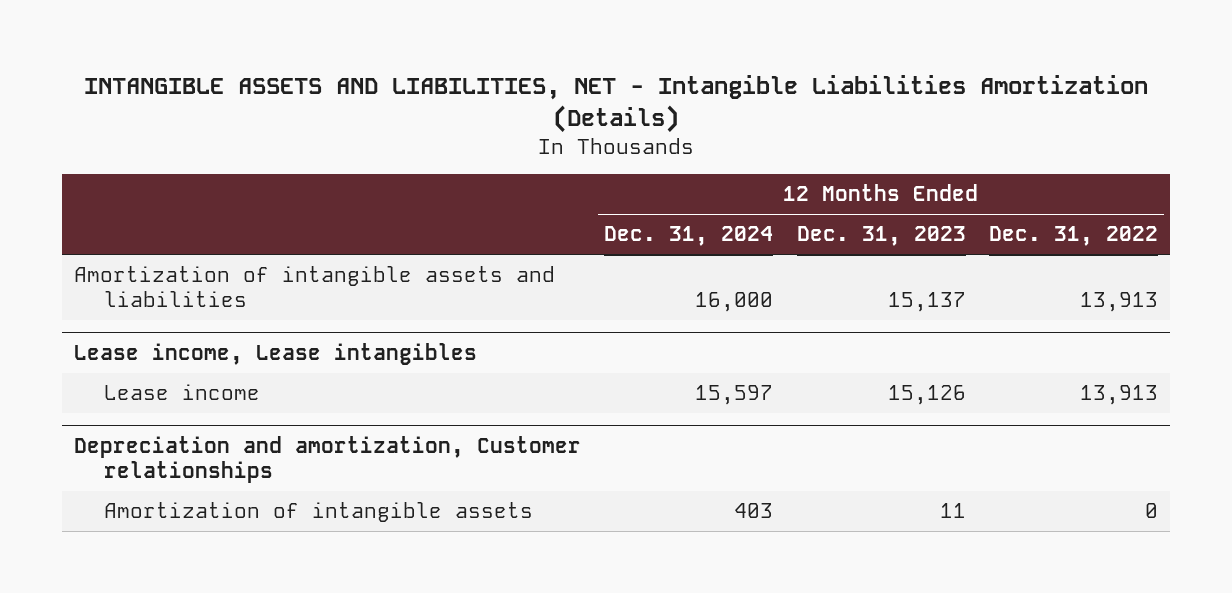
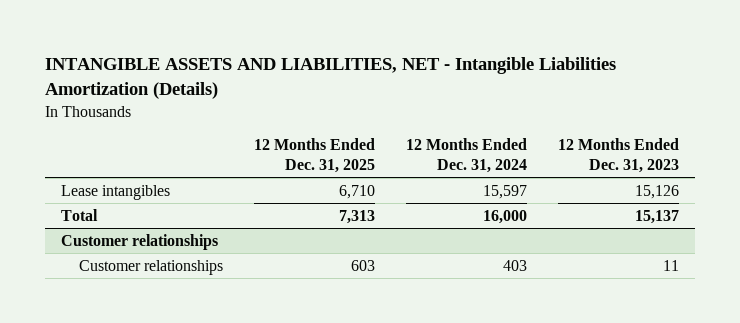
- | 12 Months Ended Dec. 31, 2024 | 12 Months Ended Dec. 31, 2023 | 12 Months Ended Dec. 31, 2022
+ | 12 Months Ended Dec. 31, 2025 | 12 Months Ended Dec. 31, 2024 | 12 Months Ended Dec. 31, 2023
- Amortization of intangible assets and liabilities | 16,000 | 15,137 | 13,913
- Lease income, Lease intangibles
- Lease income | 15,597 | 15,126 | 13,913
- Depreciation and amortization, Customer relationships
- Amortization of intangible assets | 403 | 11 | 0
+ Lease intangibles | 6,710 | 15,597 | 15,126
+ Total | 7,313 | 16,000 | 15,137
+ Customer relationships
+ Customer relationships | 603 | 403 | 11

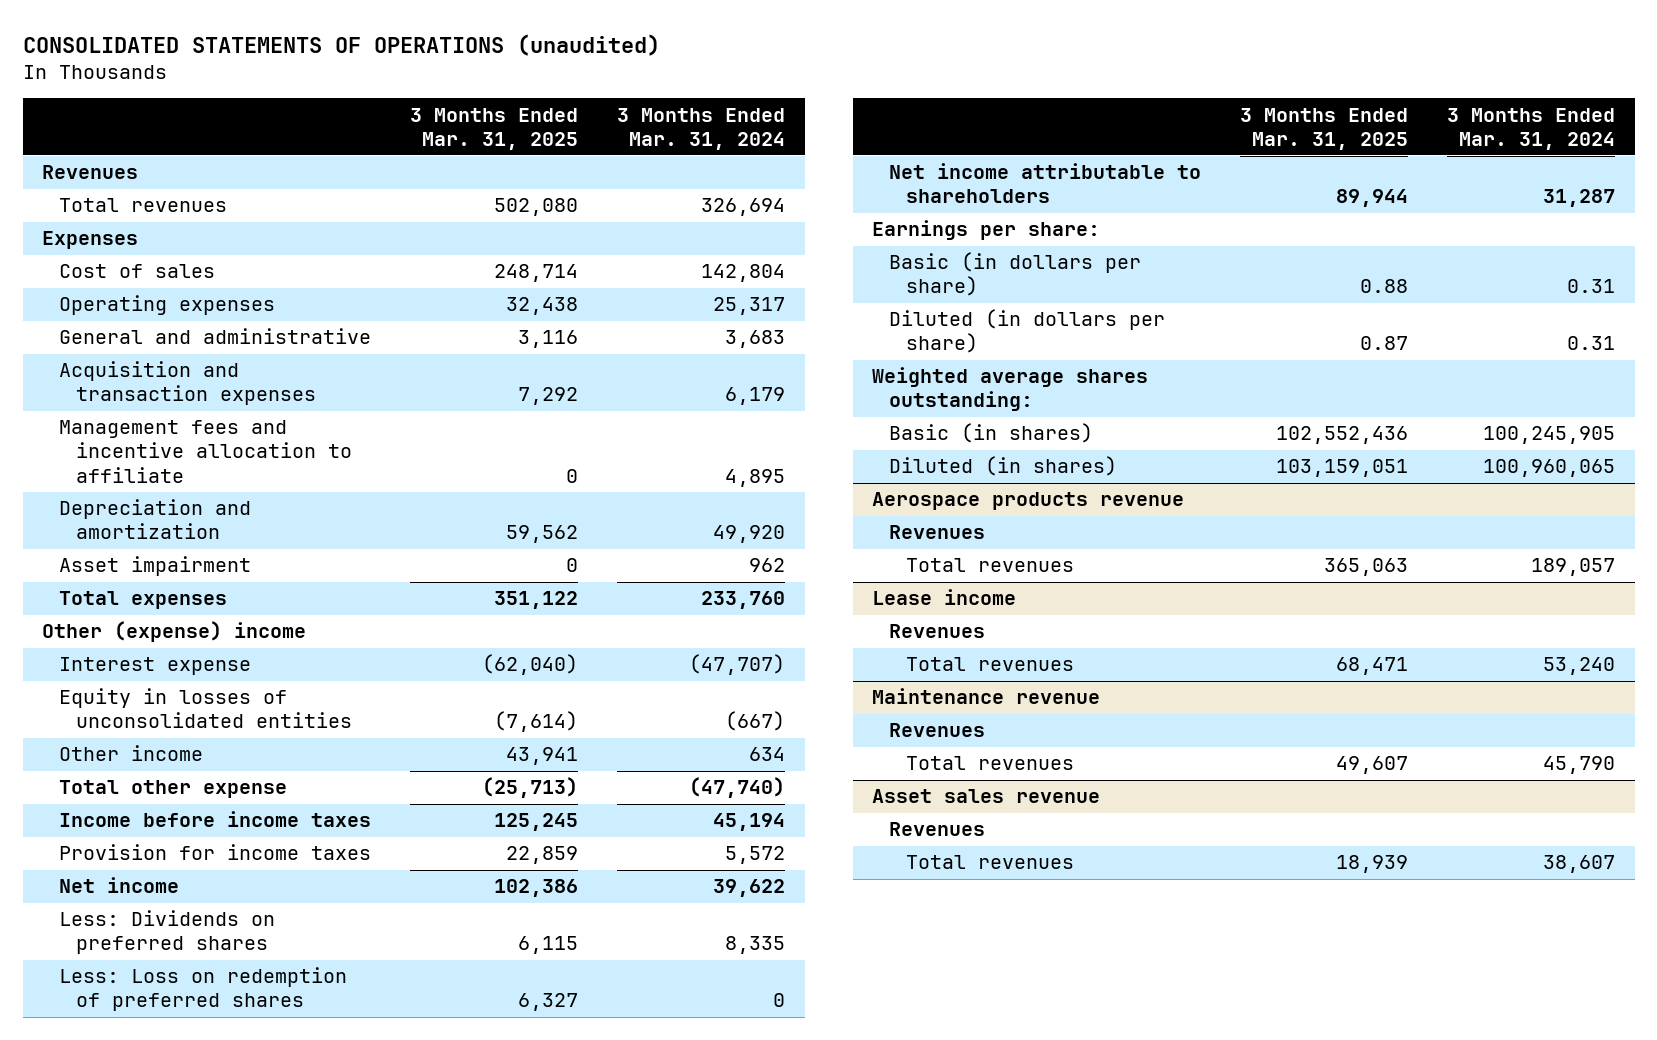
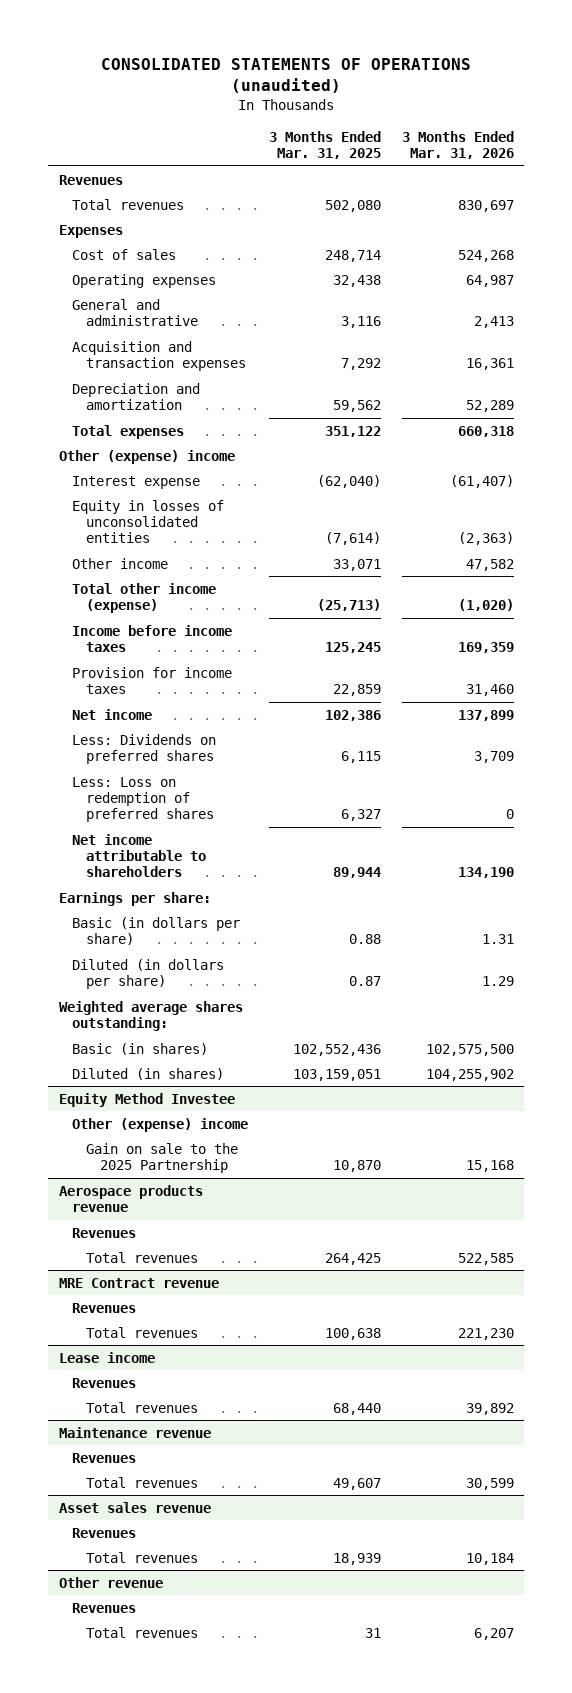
- | 3 Months Ended Mar. 31, 2025 | 3 Months Ended Mar. 31, 2024
+ | 3 Months Ended Mar. 31, 2025 | 3 Months Ended Mar. 31, 2026
- Management fees and incentive allocation to affiliate | 0 | 4,895
- Asset impairment | 0 | 962
- Other income | 43,941 | 634
- Total other expense | (25,713) | (47,740)
+ Other income | 33,071 | 47,582
+ Total other income (expense) | (25,713) | (1,020)
+ Equity Method Investee
+ Other (expense) income
+ Gain on sale to the 2025 Partnership | 10,870 | 15,168
@ Aerospace products revenue
- Total revenues | 365,063 | 189,057
+ Total revenues | 264,425 | 522,585
+ MRE Contract revenue
+ Revenues
+ Total revenues | 100,638 | 221,230
@ Lease income
- Total revenues | 68,471 | 53,240
+ Total revenues | 68,440 | 39,892
+ Other revenue
+ Revenues
+ Total revenues | 31 | 6,207

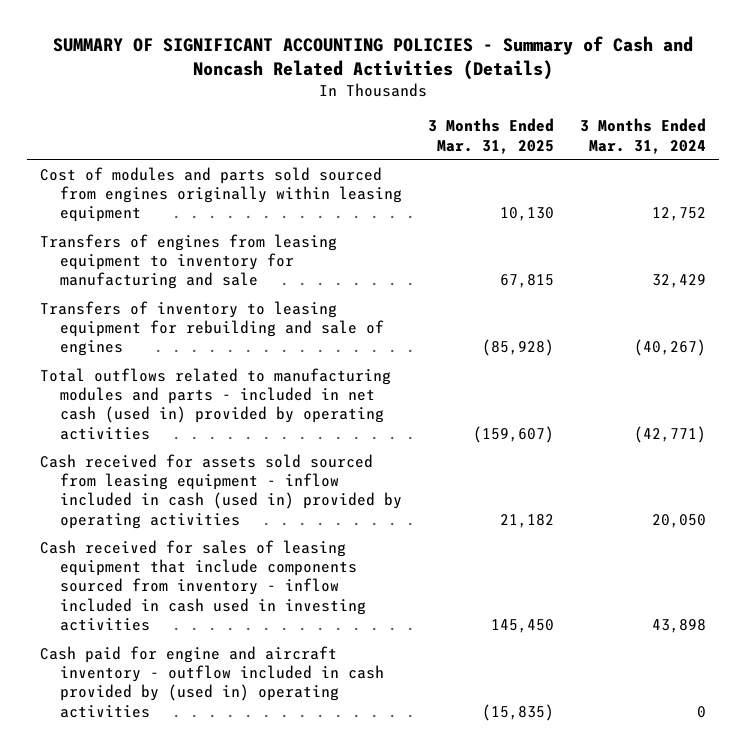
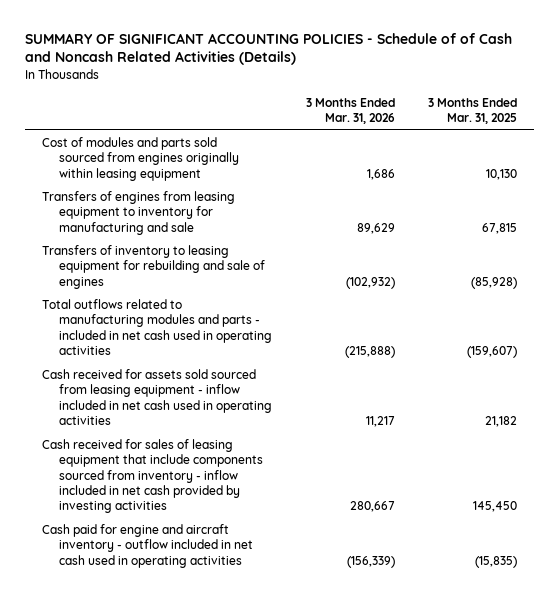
- SUMMARY OF SIGNIFICANT ACCOUNTING POLICIES - Summary of Cash and Noncash Related Activities (Details)
+ SUMMARY OF SIGNIFICANT ACCOUNTING POLICIES - Schedule of of Cash and Noncash Related Activities (Details)
- | 3 Months Ended Mar. 31, 2025 | 3 Months Ended Mar. 31, 2024
+ | 3 Months Ended Mar. 31, 2026 | 3 Months Ended Mar. 31, 2025
- Total outflows related to manufacturing modules and parts - included in net cash (used in) provided by operating activities | (159,607) | (42,771)
- Cash received for assets sold sourced from leasing equipment - inflow included in cash (used in) provided by operating activities | 21,182 | 20,050
- Cash received for sales of leasing equipment that include components sourced from inventory - inflow included in cash used in investing activities | 145,450 | 43,898
- Cash paid for engine and aircraft inventory - outflow included in cash provided by (used in) operating activities | (15,835) | 0
+ Total outflows related to manufacturing modules and parts - included in net cash used in operating activities | (215,888) | (159,607)
+ Cash received for assets sold sourced from leasing equipment - inflow included in net cash used in operating activities | 11,217 | 21,182
+ Cash received for sales of leasing equipment that include components sourced from inventory - inflow included in net cash provided by investing activities | 280,667 | 145,450
+ Cash paid for engine and aircraft inventory - outflow included in net cash used in operating activities | (156,339) | (15,835)

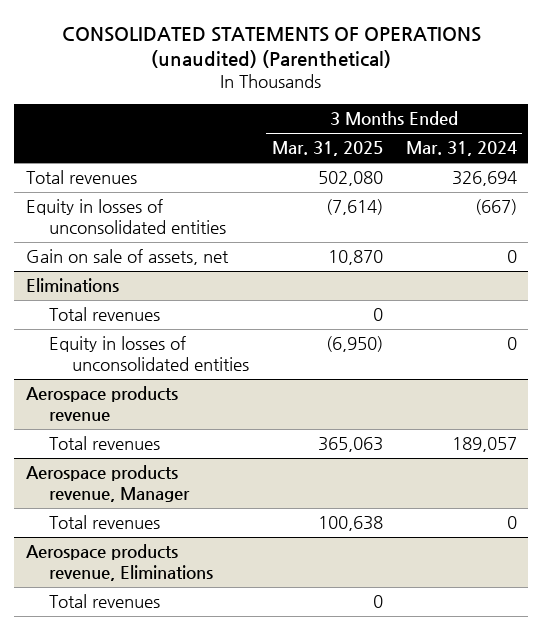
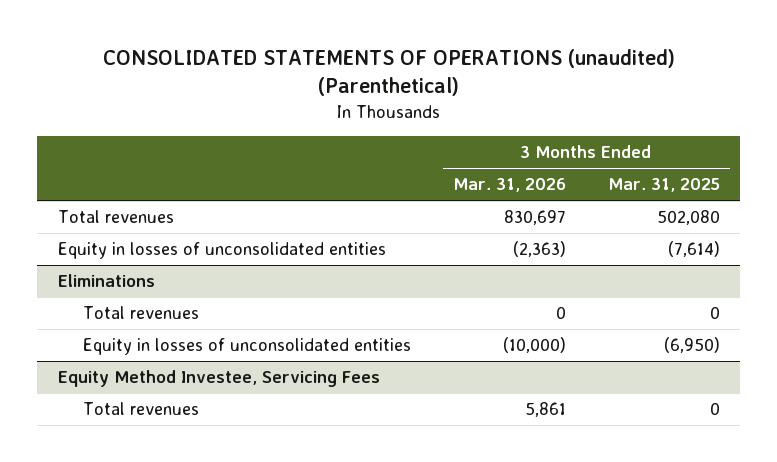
- | 3 Months Ended Mar. 31, 2025 | 3 Months Ended Mar. 31, 2024
+ | 3 Months Ended Mar. 31, 2026 | 3 Months Ended Mar. 31, 2025
- Gain on sale of assets, net | 10,870 | 0
- Aerospace products revenue
- Total revenues | 365,063 | 189,057
- Aerospace products revenue, Manager
- Total revenues | 100,638 | 0
- Aerospace products revenue, Eliminations
+ Equity Method Investee, Servicing Fees

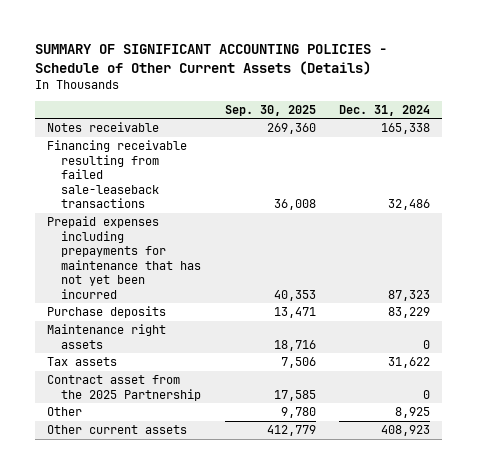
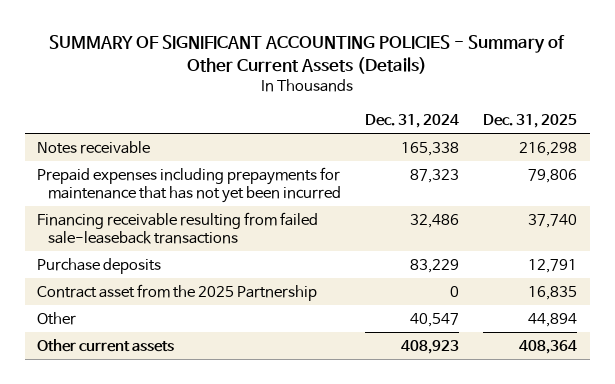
- SUMMARY OF SIGNIFICANT ACCOUNTING POLICIES - Schedule of Other Current Assets (Details)
+ SUMMARY OF SIGNIFICANT ACCOUNTING POLICIES - Summary of Other Current Assets (Details)
- | Sep. 30, 2025 | Dec. 31, 2024
+ | Dec. 31, 2024 | Dec. 31, 2025
moved down: Financing receivable resulting from failed sale-leaseback transactions | 32,486 | 37,740
- Maintenance right assets | 18,716 | 0
- Tax assets | 7,506 | 31,622
- Other | 9,780 | 8,925
+ Other | 40,547 | 44,894

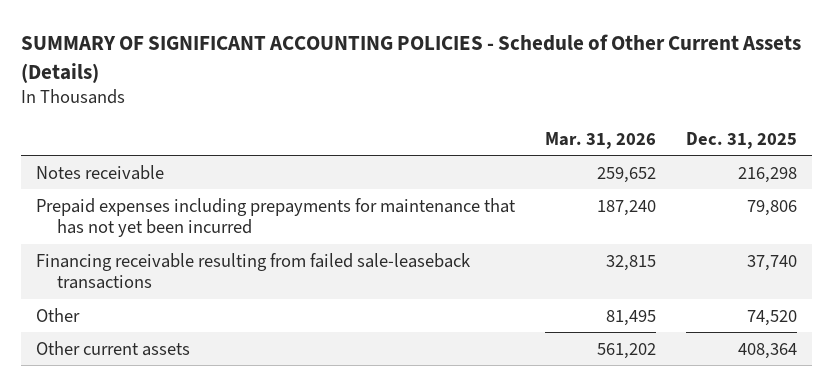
- SUMMARY OF SIGNIFICANT ACCOUNTING POLICIES - Summary of Other Current Assets (Details)
+ SUMMARY OF SIGNIFICANT ACCOUNTING POLICIES - Schedule of Other Current Assets (Details)
- | Dec. 31, 2024 | Dec. 31, 2025
+ | Mar. 31, 2026 | Dec. 31, 2025
- Purchase deposits | 83,229 | 12,791
- Contract asset from the 2025 Partnership | 0 | 16,835
- Other | 40,547 | 44,894
+ Other | 81,495 | 74,520

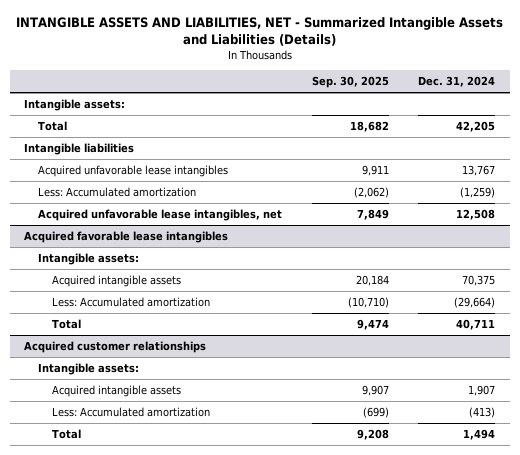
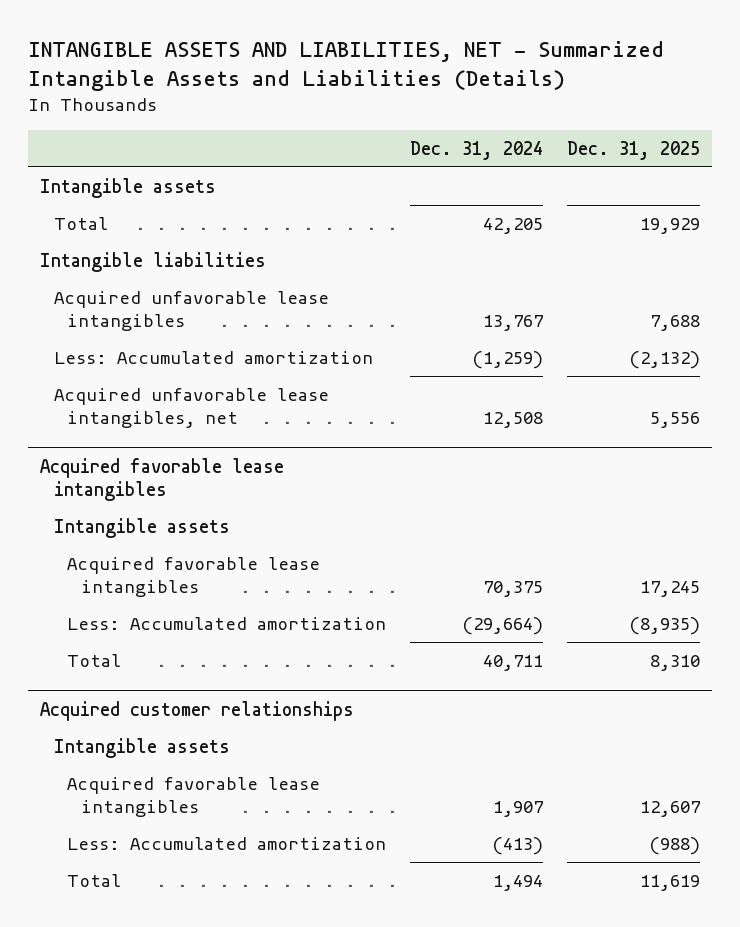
- | Sep. 30, 2025 | Dec. 31, 2024
+ | Dec. 31, 2024 | Dec. 31, 2025
- Intangible assets:
+ Intangible assets
@ Acquired favorable lease intangibles
- Intangible assets:
- Acquired intangible assets | 20,184 | 70,375
+ Intangible assets
+ Acquired favorable lease intangibles | 70,375 | 17,245
@ Acquired customer relationships
- Intangible assets:
- Acquired intangible assets | 9,907 | 1,907
+ Intangible assets
+ Acquired favorable lease intangibles | 1,907 | 12,607

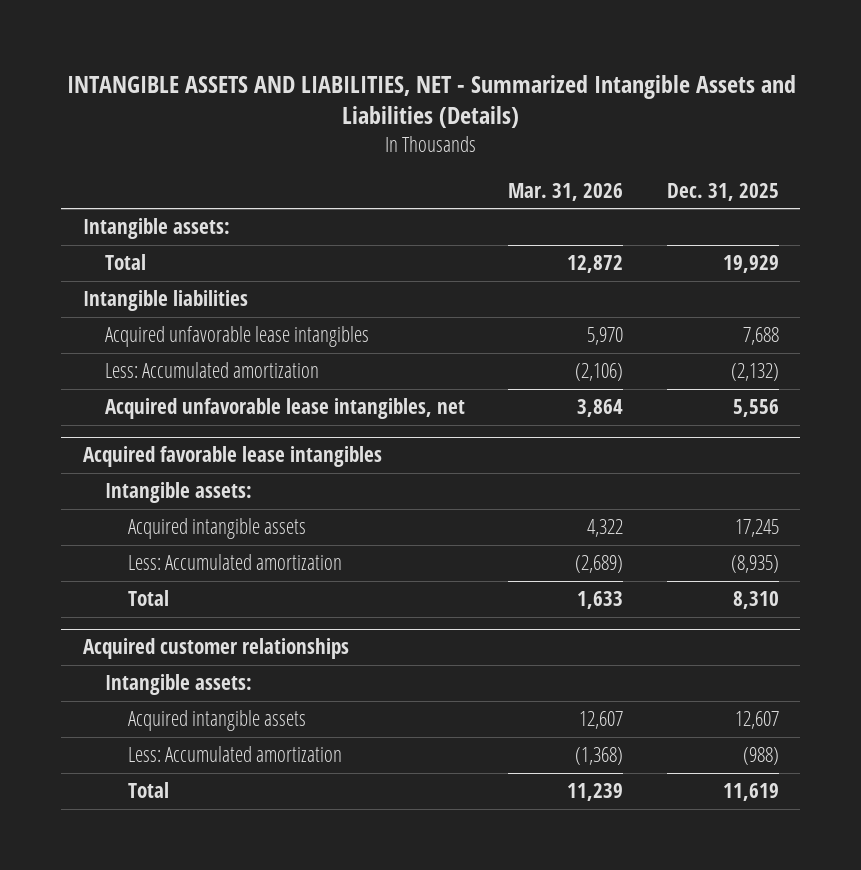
- | Dec. 31, 2024 | Dec. 31, 2025
+ | Mar. 31, 2026 | Dec. 31, 2025
- Intangible assets
+ Intangible assets:
@ Acquired favorable lease intangibles
- Intangible assets
- Acquired favorable lease intangibles | 70,375 | 17,245
+ Intangible assets:
+ Acquired intangible assets | 4,322 | 17,245
@ Acquired customer relationships
- Intangible assets
- Acquired favorable lease intangibles | 1,907 | 12,607
+ Intangible assets:
+ Acquired intangible assets | 12,607 | 12,607

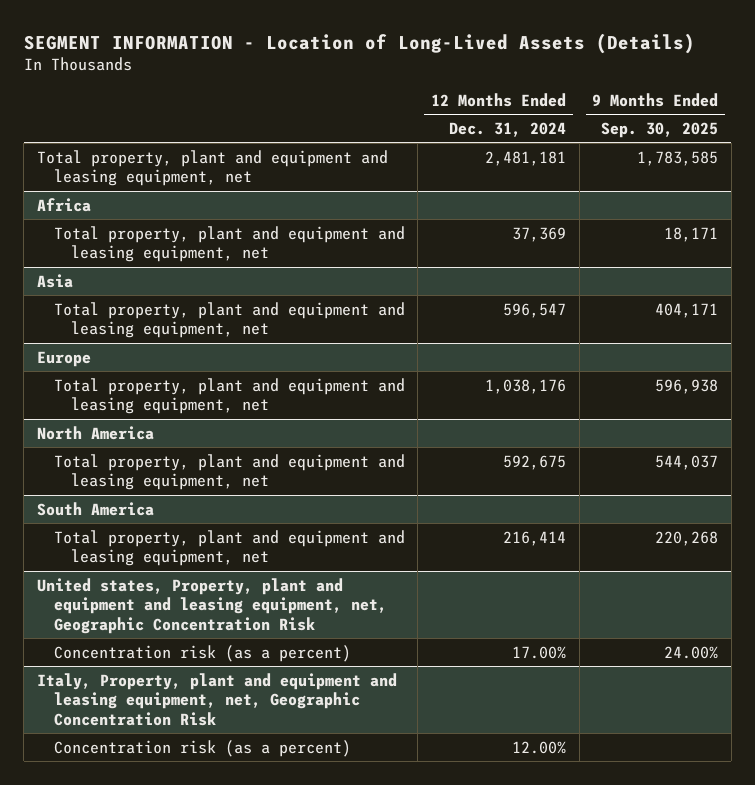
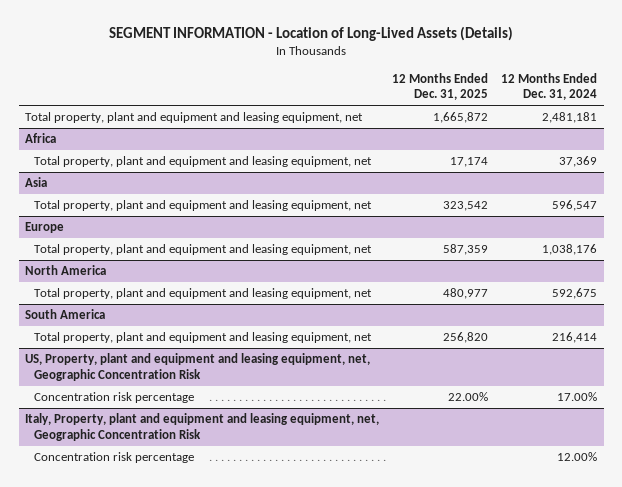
- | 12 Months Ended Dec. 31, 2024 | 9 Months Ended Sep. 30, 2025
+ | 12 Months Ended Dec. 31, 2025 | 12 Months Ended Dec. 31, 2024
- United states, Property, plant and equipment and leasing equipment, net, Geographic Concentration Risk
- Concentration risk (as a percent) | 17.00% | 24.00%
+ US, Property, plant and equipment and leasing equipment, net, Geographic Concentration Risk
+ Concentration risk percentage | 22.00% | 17.00%
@ Italy, Property, plant and equipment and leasing equipment, net, Geographic Concentration Risk
- Concentration risk (as a percent) | 12.00% |
+ Concentration risk percentage | | 12.00%

